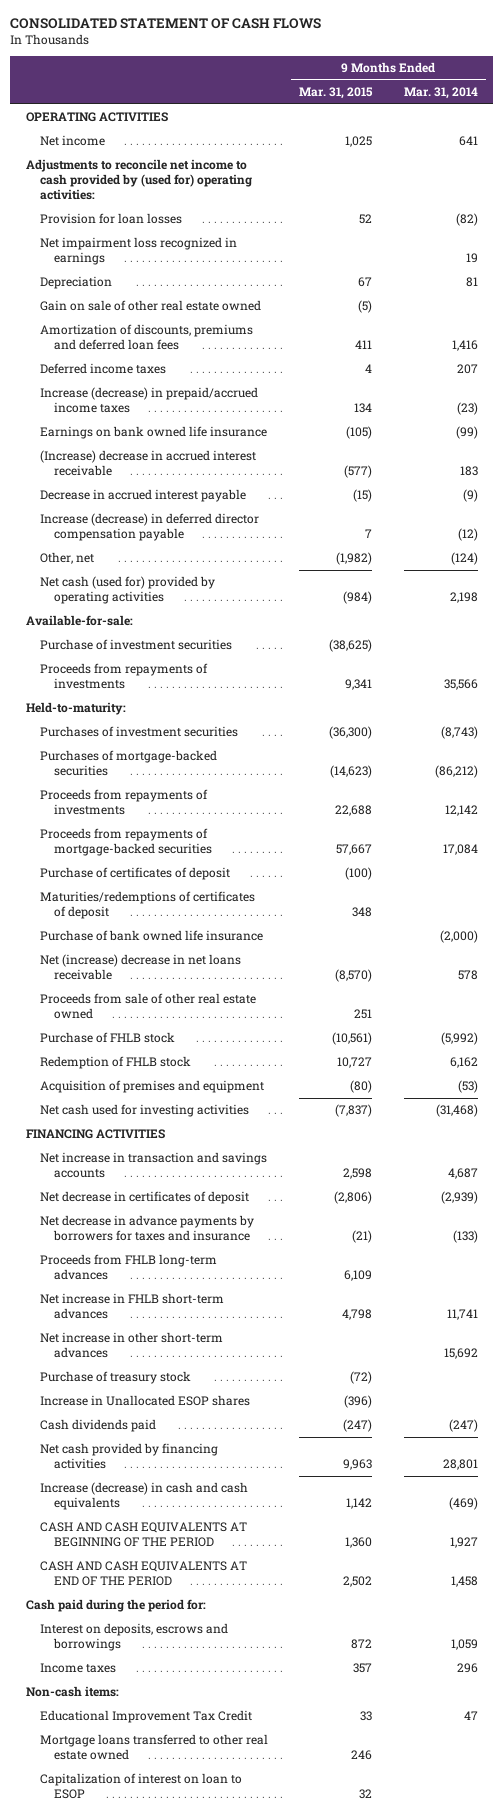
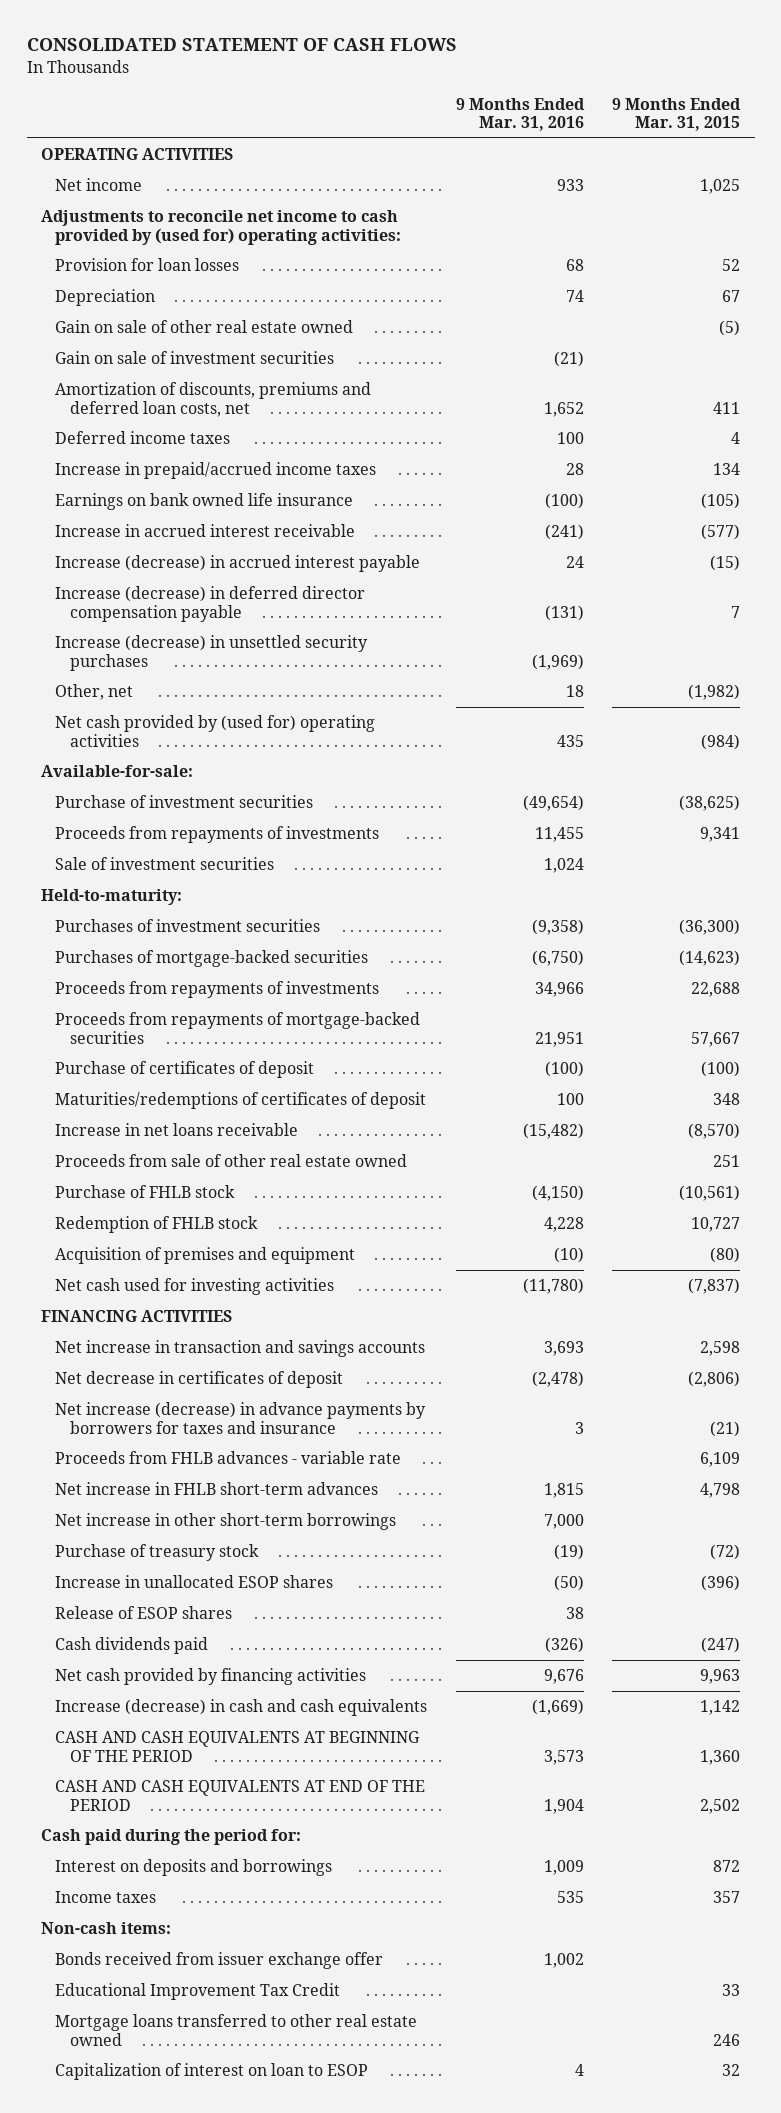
- | 9 Months Ended Mar. 31, 2015 | 9 Months Ended Mar. 31, 2014
+ | 9 Months Ended Mar. 31, 2016 | 9 Months Ended Mar. 31, 2015
- Net impairment loss recognized in earnings | | 19
- Amortization of discounts, premiums and deferred loan fees | 411 | 1,416
+ Gain on sale of investment securities | (21) |
+ Amortization of discounts, premiums and deferred loan costs, net | 1,652 | 411
- Increase (decrease) in prepaid/accrued income taxes | 134 | (23)
+ Increase in prepaid/accrued income taxes | 28 | 134
- (Increase) decrease in accrued interest receivable | (577) | 183
- Decrease in accrued interest payable | (15) | (9)
+ Increase in accrued interest receivable | (241) | (577)
+ Increase (decrease) in accrued interest payable | 24 | (15)
+ Increase (decrease) in unsettled security purchases | (1,969) |
- Net cash (used for) provided by operating activities | (984) | 2,198
+ Net cash provided by (used for) operating activities | 435 | (984)
+ Sale of investment securities | 1,024 |
- Purchase of bank owned life insurance | | (2,000)
- Net (increase) decrease in net loans receivable | (8,570) | 578
+ Increase in net loans receivable | (15,482) | (8,570)
- Net decrease in advance payments by borrowers for taxes and insurance | (21) | (133)
- Proceeds from FHLB long-term advances | 6,109 |
+ Net increase (decrease) in advance payments by borrowers for taxes and insurance | 3 | (21)
+ Proceeds from FHLB advances - variable rate | | 6,109
- Net increase in other short-term advances | | 15,692
+ Net increase in other short-term borrowings | 7,000 |
- Increase in Unallocated ESOP shares | (396) |
+ Increase in unallocated ESOP shares | (50) | (396)
+ Release of ESOP shares | 38 |
- Interest on deposits, escrows and borrowings | 872 | 1,059
+ Interest on deposits and borrowings | 1,009 | 872
+ Bonds received from issuer exchange offer | 1,002 |

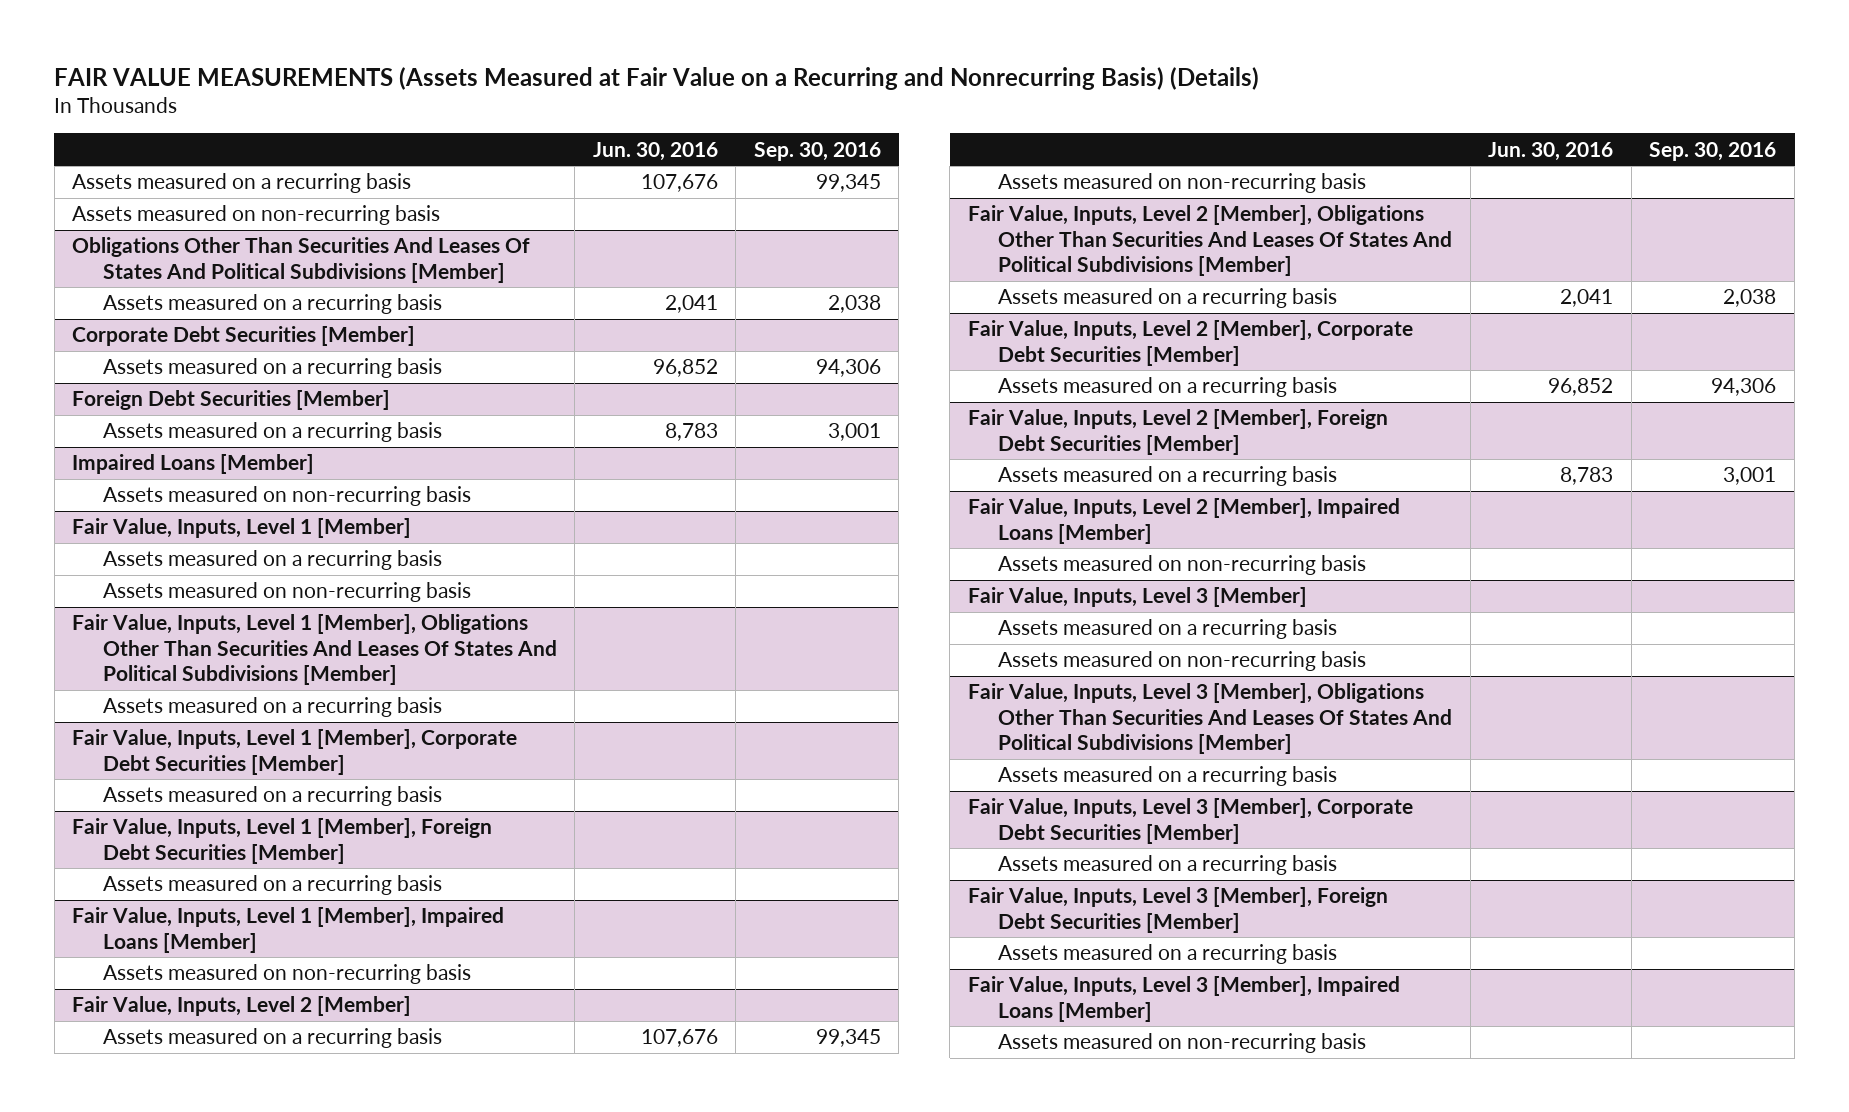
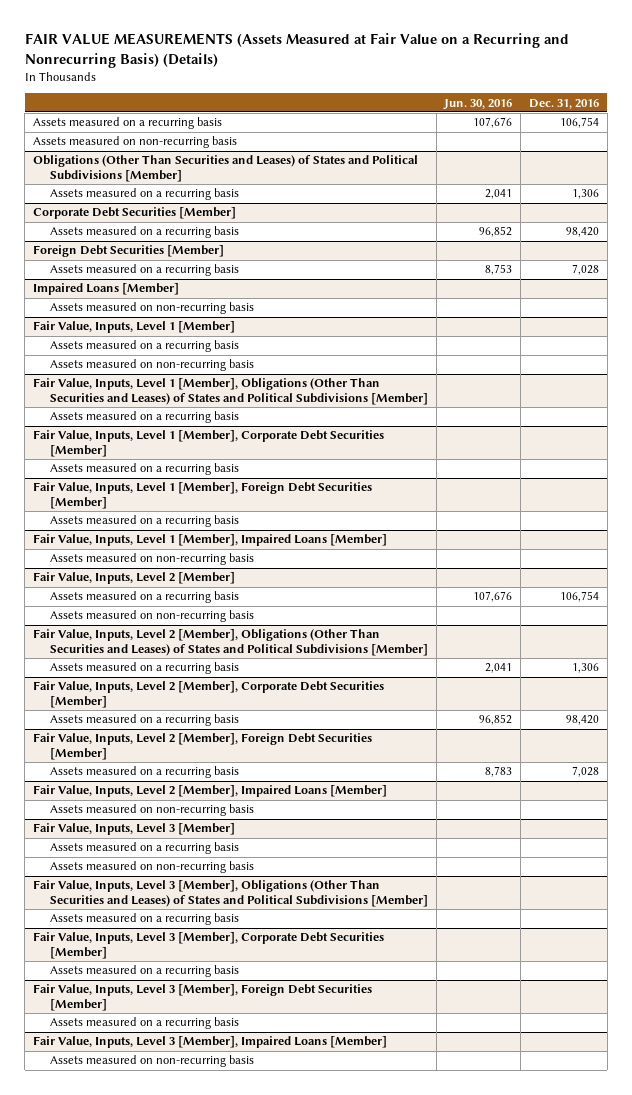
- | Jun. 30, 2016 | Sep. 30, 2016
+ | Jun. 30, 2016 | Dec. 31, 2016
- Obligations Other Than Securities And Leases Of States And Political Subdivisions [Member]
+ Obligations (Other Than Securities and Leases) of States and Political Subdivisions [Member]
@ Foreign Debt Securities [Member]
- Assets measured on a recurring basis | 8,783 | 3,001
+ Assets measured on a recurring basis | 8,753 | 7,028
- Fair Value, Inputs, Level 1 [Member], Obligations Other Than Securities And Leases Of States And Political Subdivisions [Member]
+ Fair Value, Inputs, Level 1 [Member], Obligations (Other Than Securities and Leases) of States and Political Subdivisions [Member]
- Fair Value, Inputs, Level 2 [Member], Obligations Other Than Securities And Leases Of States And Political Subdivisions [Member]
+ Fair Value, Inputs, Level 2 [Member], Obligations (Other Than Securities and Leases) of States and Political Subdivisions [Member]
- Fair Value, Inputs, Level 3 [Member], Obligations Other Than Securities And Leases Of States And Political Subdivisions [Member]
+ Fair Value, Inputs, Level 3 [Member], Obligations (Other Than Securities and Leases) of States and Political Subdivisions [Member]

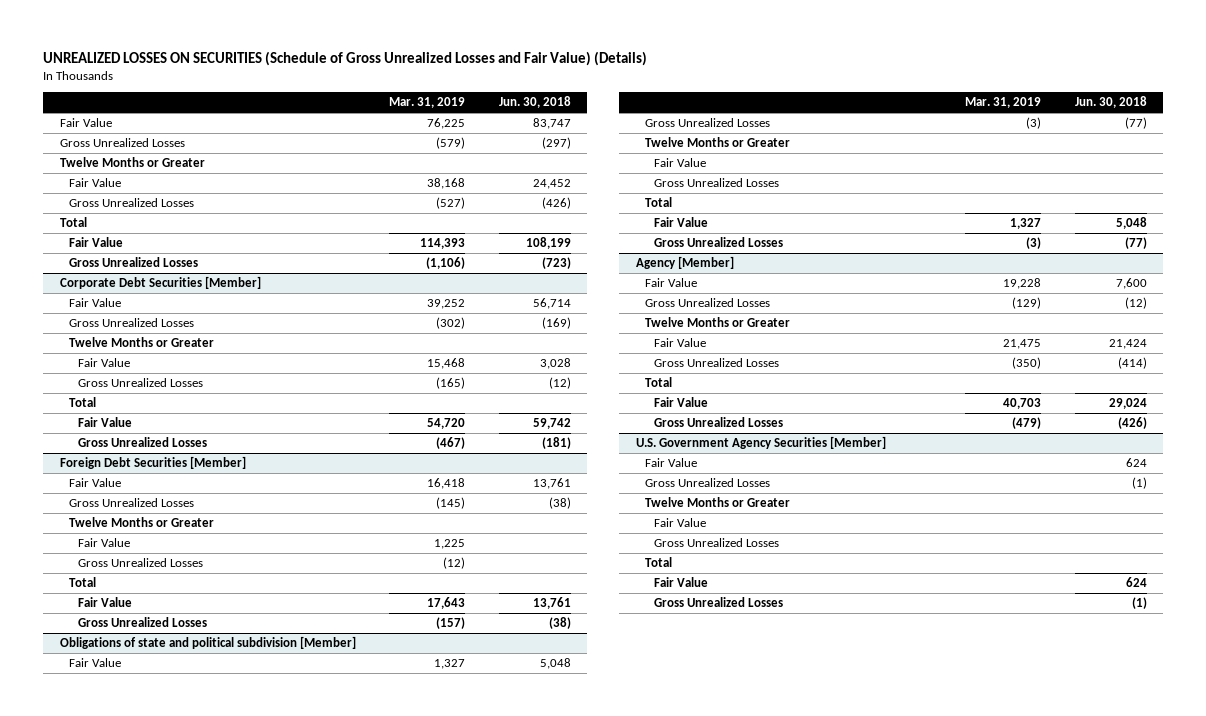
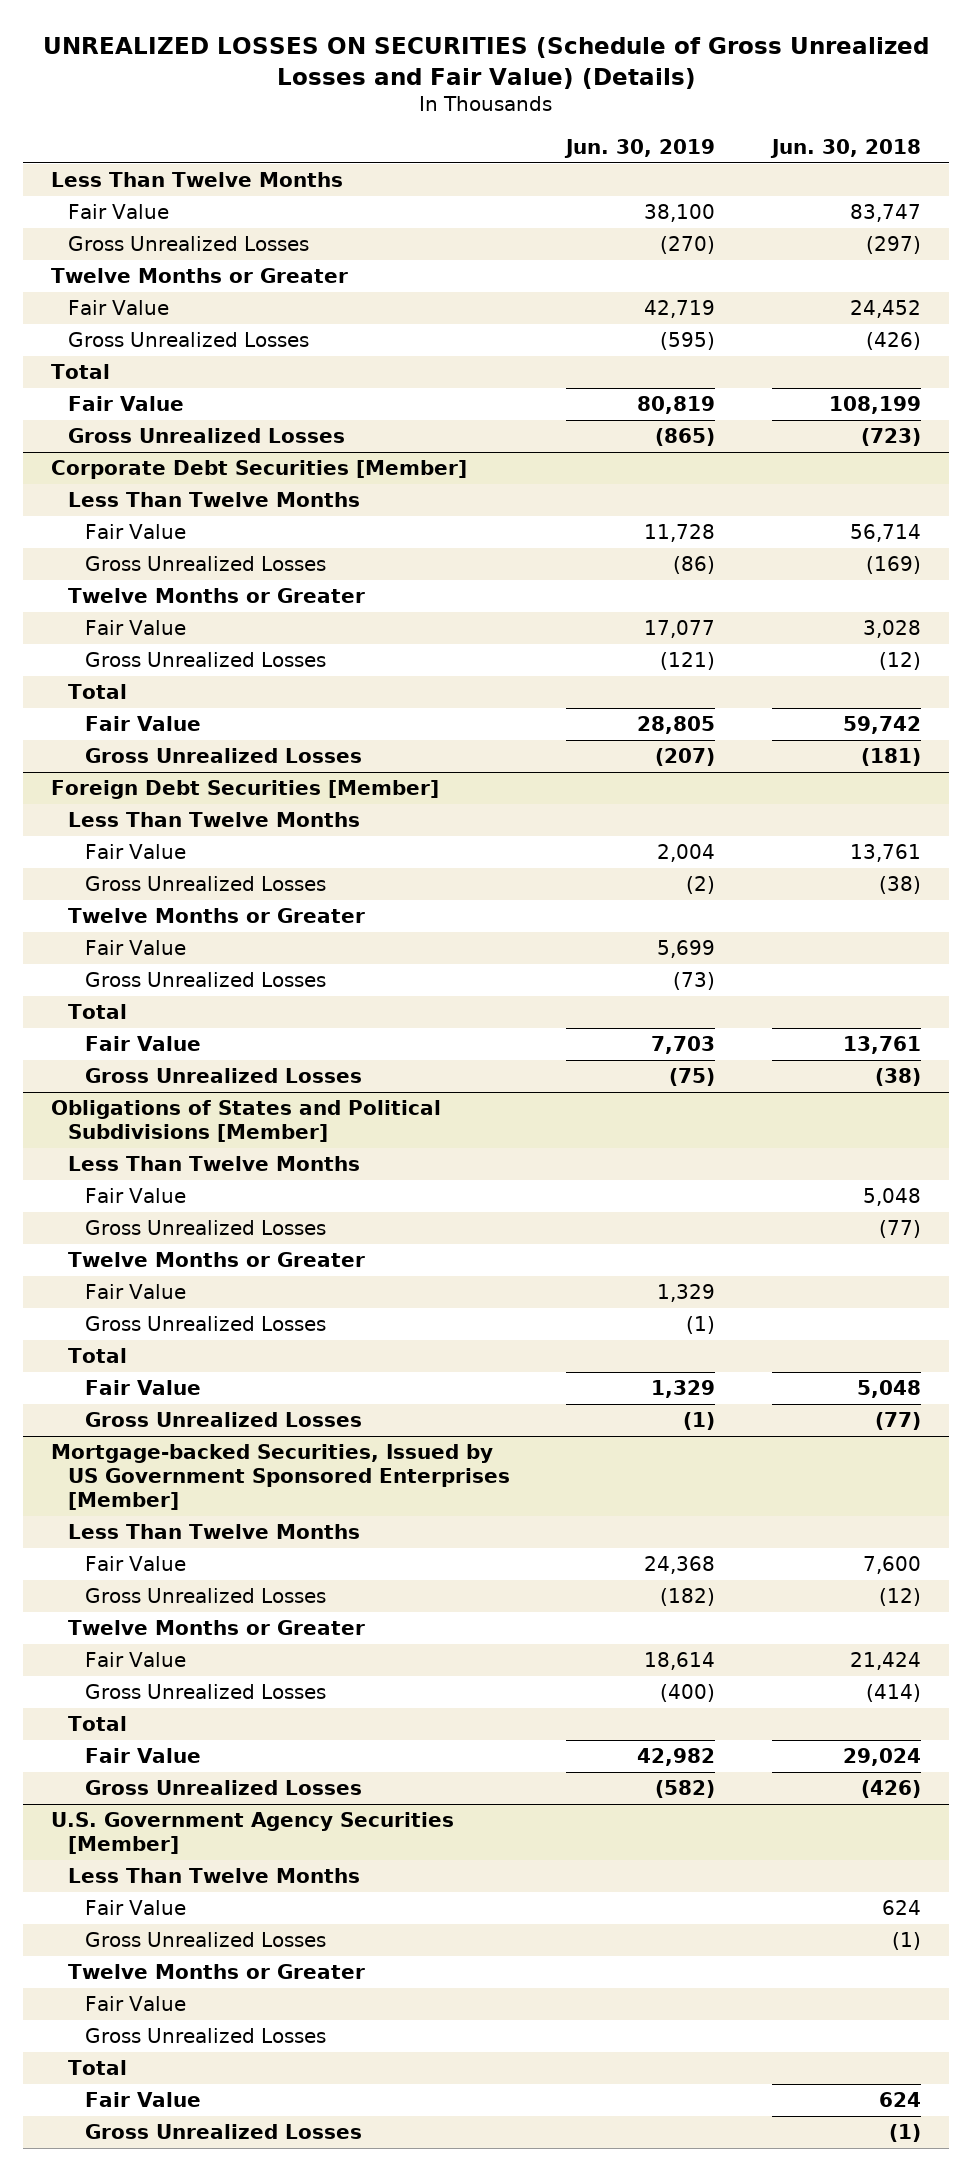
- | Mar. 31, 2019 | Jun. 30, 2018
+ | Jun. 30, 2019 | Jun. 30, 2018
+ Less Than Twelve Months
@ Corporate Debt Securities [Member]
+ Less Than Twelve Months
@ Foreign Debt Securities [Member]
+ Less Than Twelve Months
- Obligations of state and political subdivision [Member]
+ Obligations of States and Political Subdivisions [Member]
+ Less Than Twelve Months
- Agency [Member]
+ Mortgage-backed Securities, Issued by US Government Sponsored Enterprises [Member]
+ Less Than Twelve Months
@ U.S. Government Agency Securities [Member]
+ Less Than Twelve Months

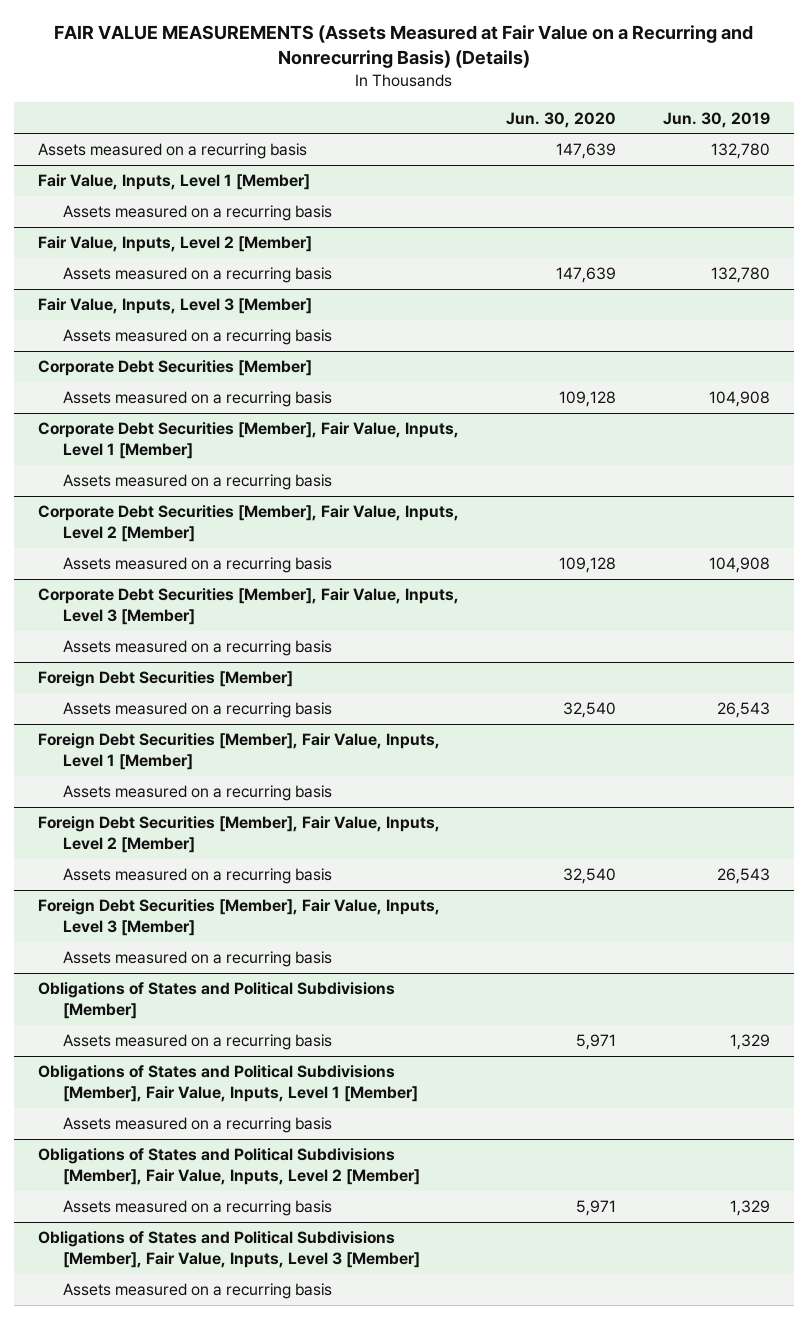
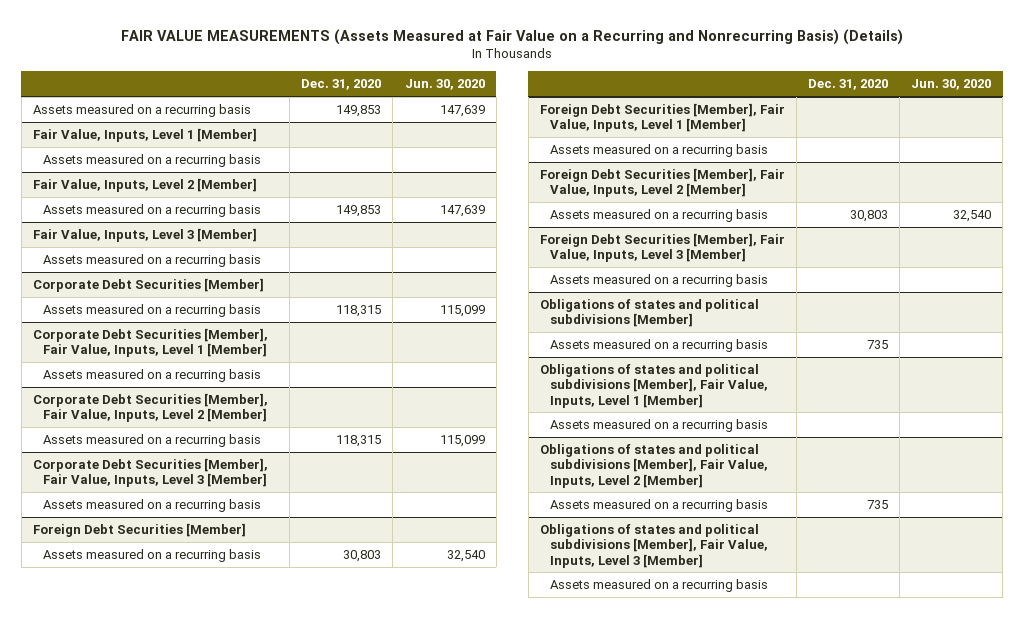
- | Jun. 30, 2020 | Jun. 30, 2019
+ | Dec. 31, 2020 | Jun. 30, 2020
@ Corporate Debt Securities [Member]
- Assets measured on a recurring basis | 109,128 | 104,908
+ Assets measured on a recurring basis | 118,315 | 115,099
@ Corporate Debt Securities [Member], Fair Value, Inputs, Level 2 [Member]
- Assets measured on a recurring basis | 109,128 | 104,908
+ Assets measured on a recurring basis | 118,315 | 115,099
- Obligations of States and Political Subdivisions [Member]
- Assets measured on a recurring basis | 5,971 | 1,329
- Obligations of States and Political Subdivisions [Member], Fair Value, Inputs, Level 1 [Member]
+ Obligations of states and political subdivisions [Member]
- Obligations of States and Political Subdivisions [Member], Fair Value, Inputs, Level 2 [Member]
- Assets measured on a recurring basis | 5,971 | 1,329
- Obligations of States and Political Subdivisions [Member], Fair Value, Inputs, Level 3 [Member]
+ Obligations of states and political subdivisions [Member], Fair Value, Inputs, Level 1 [Member]
+ Obligations of states and political subdivisions [Member], Fair Value, Inputs, Level 2 [Member]
+ Assets measured on a recurring basis | 735 |
+ Obligations of states and political subdivisions [Member], Fair Value, Inputs, Level 3 [Member]
+ Assets measured on a recurring basis

